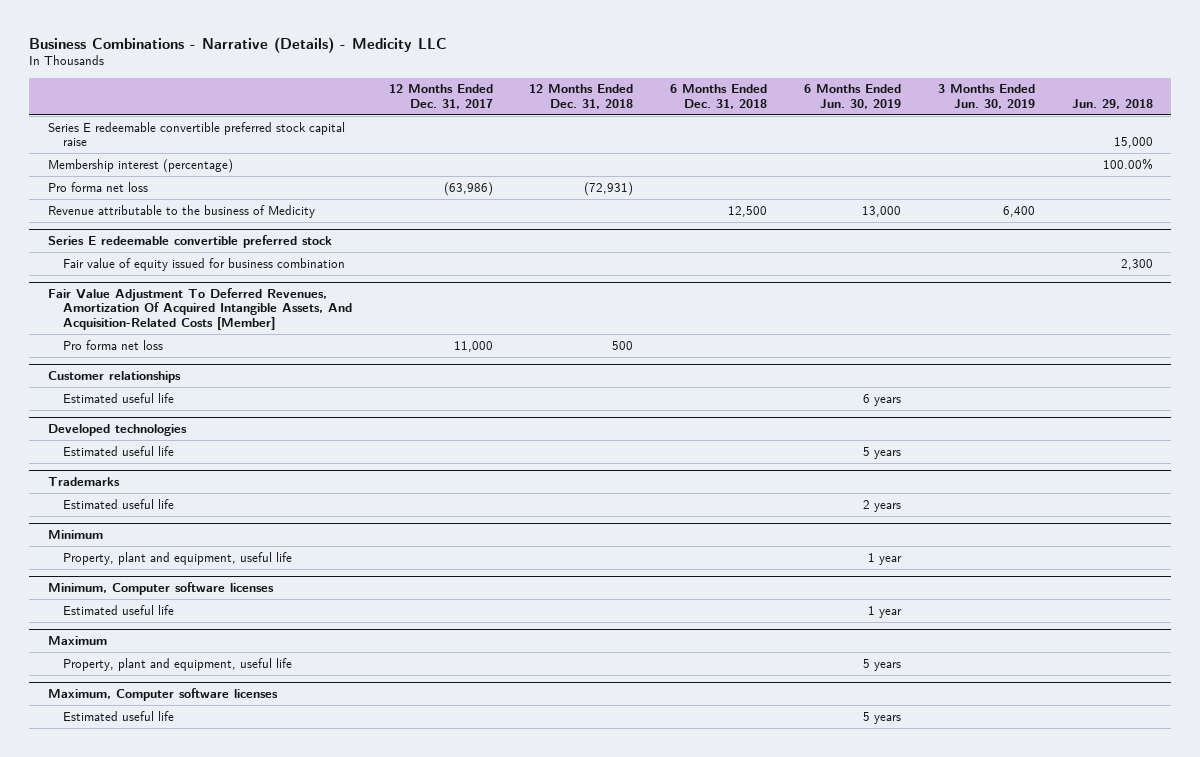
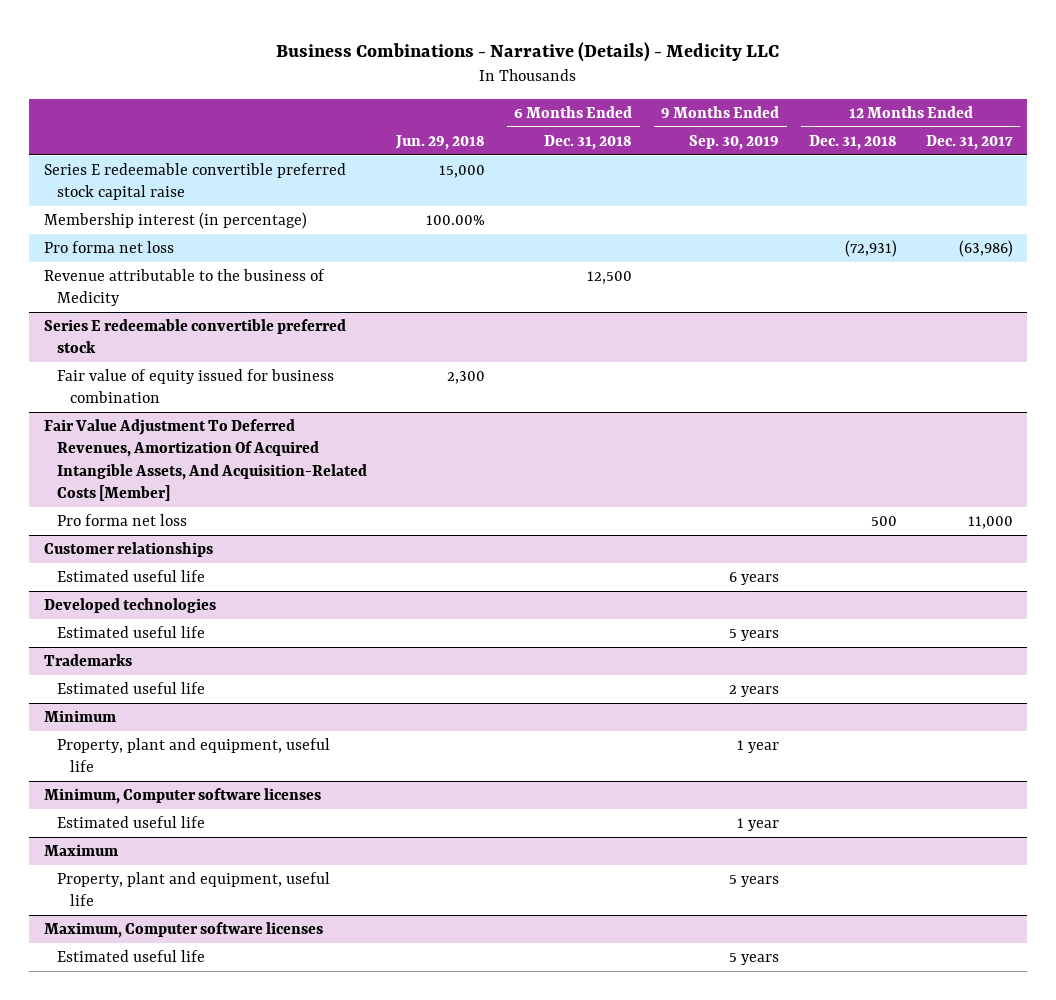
- | 12 Months Ended Dec. 31, 2017 | 12 Months Ended Dec. 31, 2018 | 6 Months Ended Dec. 31, 2018 | 6 Months Ended Jun. 30, 2019 | 3 Months Ended Jun. 30, 2019 | Jun. 29, 2018
+ | Jun. 29, 2018 | 6 Months Ended Dec. 31, 2018 | 9 Months Ended Sep. 30, 2019 | 12 Months Ended Dec. 31, 2018 | 12 Months Ended Dec. 31, 2017
- Membership interest (percentage) | | | | | | 100.00%
+ Membership interest (in percentage) | 100.00% | | | |

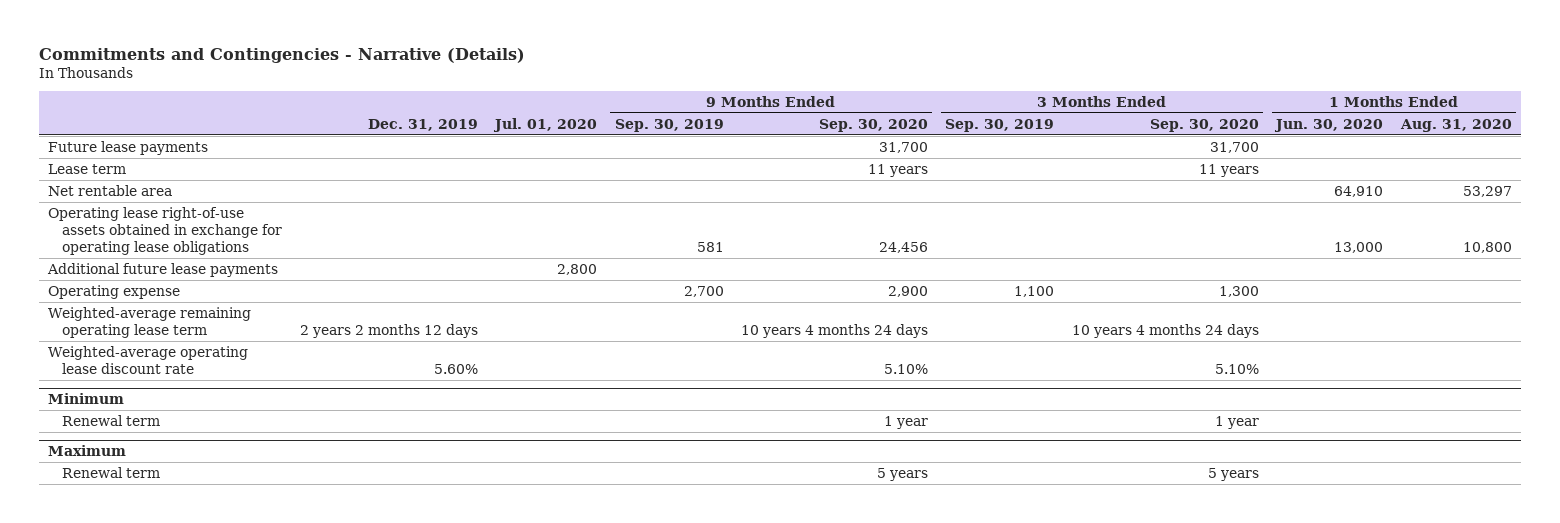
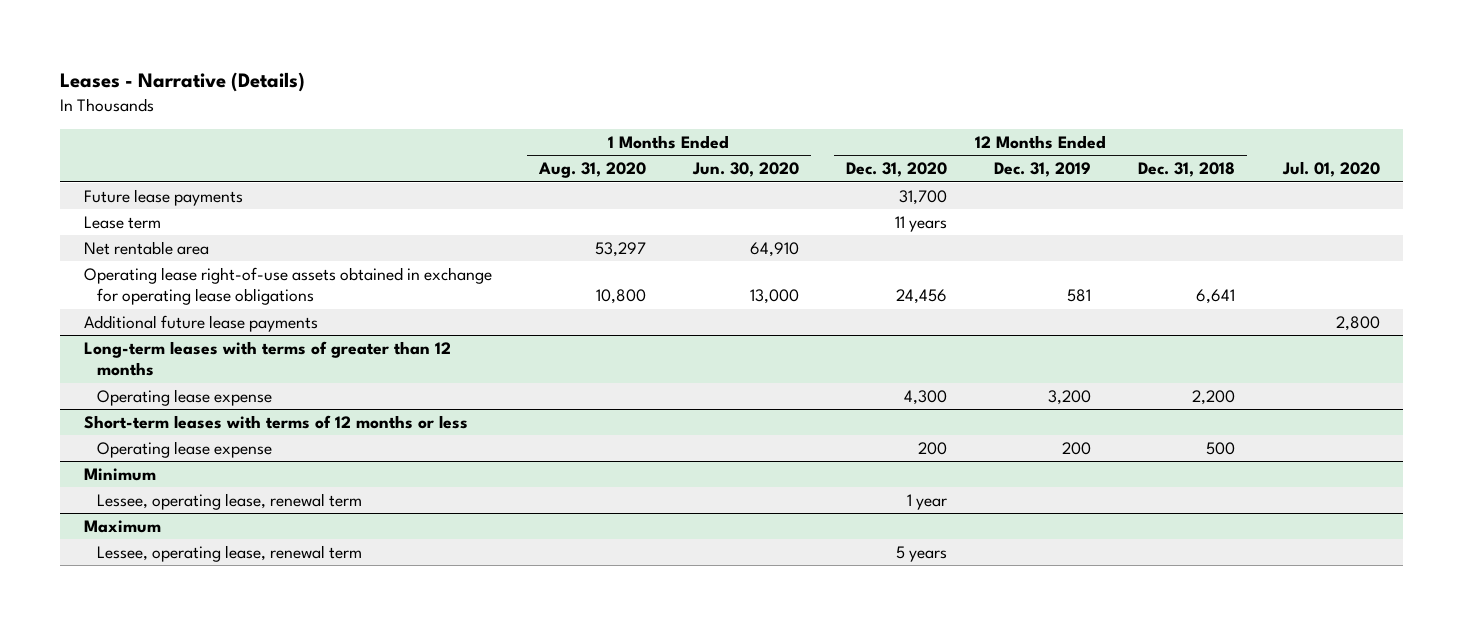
- Commitments and Contingencies - Narrative (Details)
+ Leases - Narrative (Details)
- | Dec. 31, 2019 | Jul. 01, 2020 | 9 Months Ended Sep. 30, 2019 | 9 Months Ended Sep. 30, 2020 | 3 Months Ended Sep. 30, 2019 | 3 Months Ended Sep. 30, 2020 | 1 Months Ended Jun. 30, 2020 | 1 Months Ended Aug. 31, 2020
+ | 1 Months Ended Aug. 31, 2020 | 1 Months Ended Jun. 30, 2020 | 12 Months Ended Dec. 31, 2020 | 12 Months Ended Dec. 31, 2019 | 12 Months Ended Dec. 31, 2018 | Jul. 01, 2020
- Operating expense | | | 2,700 | 2,900 | 1,100 | 1,300 | |
- Weighted-average remaining operating lease term | 2 years 2 months 12 days | | | 10 years 4 months 24 days | | 10 years 4 months 24 days | |
- Weighted-average operating lease discount rate | 5.60% | | | 5.10% | | 5.10% | |
+ Long-term leases with terms of greater than 12 months
+ Operating lease expense | | | 4,300 | 3,200 | 2,200 |
+ Short-term leases with terms of 12 months or less
+ Operating lease expense | | | 200 | 200 | 500 |
@ Minimum
- Renewal term | | | | 1 year | | 1 year | |
+ Lessee, operating lease, renewal term | | | 1 year | | |
@ Maximum
- Renewal term | | | | 5 years | | 5 years | |
+ Lessee, operating lease, renewal term | | | 5 years | | |

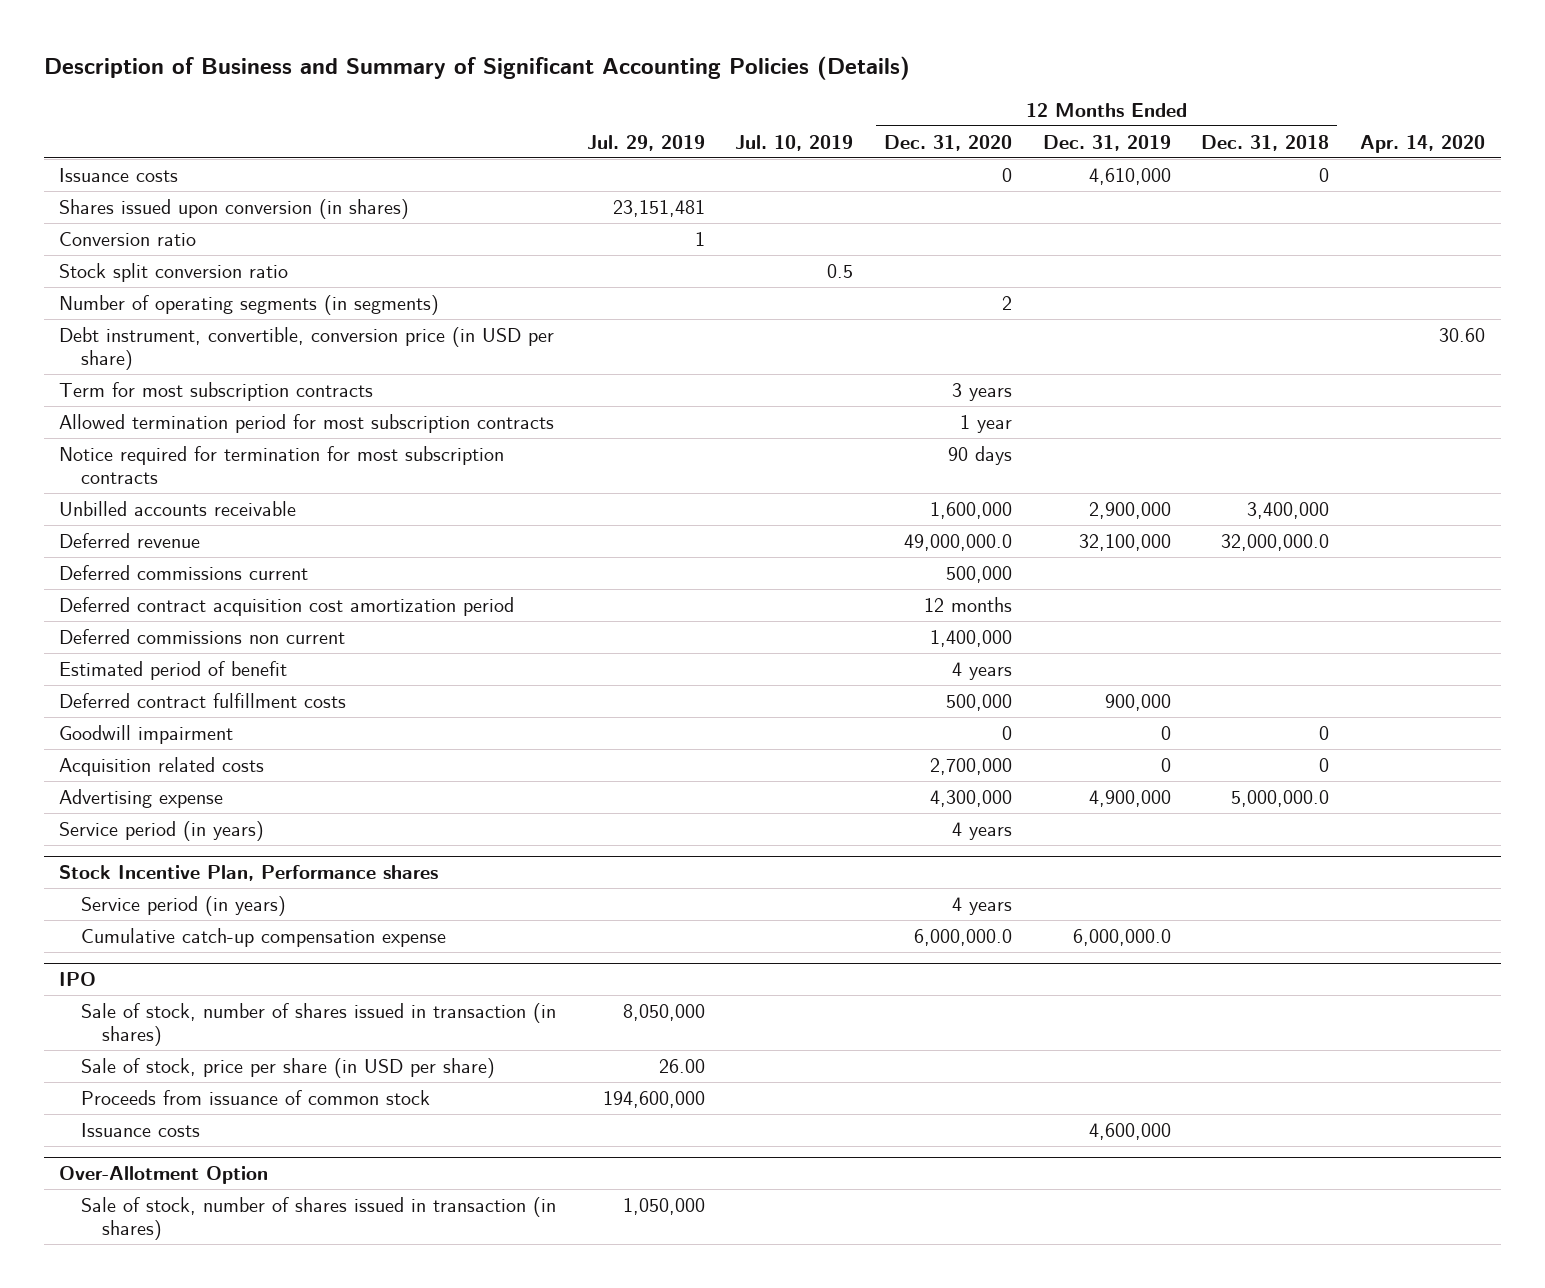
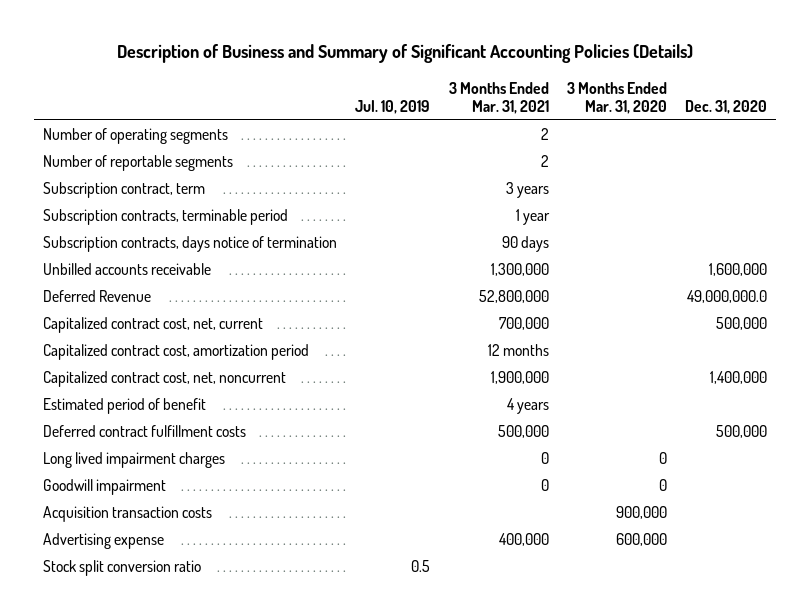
- | Jul. 29, 2019 | Jul. 10, 2019 | 12 Months Ended Dec. 31, 2020 | 12 Months Ended Dec. 31, 2019 | 12 Months Ended Dec. 31, 2018 | Apr. 14, 2020
+ | Jul. 10, 2019 | 3 Months Ended Mar. 31, 2021 | 3 Months Ended Mar. 31, 2020 | Dec. 31, 2020
- Issuance costs | | | 0 | 4,610,000 | 0 |
- Shares issued upon conversion (in shares) | 23,151,481 | | | | |
- Conversion ratio | 1 | | | | |
- Number of operating segments (in segments) | | | 2 | | |
- Debt instrument, convertible, conversion price (in USD per share) | | | | | | 30.60
- Term for most subscription contracts | | | 3 years | | |
- Allowed termination period for most subscription contracts | | | 1 year | | |
- Notice required for termination for most subscription contracts | | | 90 days | | |
+ Number of operating segments | | 2 | |
+ Number of reportable segments | | 2 | |
+ Subscription contract, term | | 3 years | |
+ Subscription contracts, terminable period | | 1 year | |
+ Subscription contracts, days notice of termination | | 90 days | |
- Deferred revenue | | | 49,000,000.0 | 32,100,000 | 32,000,000.0 |
- Deferred commissions current | | | 500,000 | | |
- Deferred contract acquisition cost amortization period | | | 12 months | | |
- Deferred commissions non current | | | 1,400,000 | | |
+ Deferred Revenue | | 52,800,000 | | 49,000,000.0
+ Capitalized contract cost, net, current | | 700,000 | | 500,000
+ Capitalized contract cost, amortization period | | 12 months | |
+ Capitalized contract cost, net, noncurrent | | 1,900,000 | | 1,400,000
+ Long lived impairment charges | | 0 | 0 |
- Acquisition related costs | | | 2,700,000 | 0 | 0 |
+ Acquisition transaction costs | | | 900,000 |
- Service period (in years) | | | 4 years | | |
- Stock Incentive Plan, Performance shares
- Service period (in years) | | | 4 years | | |
- Cumulative catch-up compensation expense | | | 6,000,000.0 | 6,000,000.0 | |
- IPO
- Sale of stock, number of shares issued in transaction (in shares) | 8,050,000 | | | | |
- Sale of stock, price per share (in USD per share) | 26.00 | | | | |
- Proceeds from issuance of common stock | 194,600,000 | | | | |
- Issuance costs | | | | 4,600,000 | |
- Over-Allotment Option
- Sale of stock, number of shares issued in transaction (in shares) | 1,050,000 | | | | |
moved down: Stock split conversion ratio | 0.5 | | |

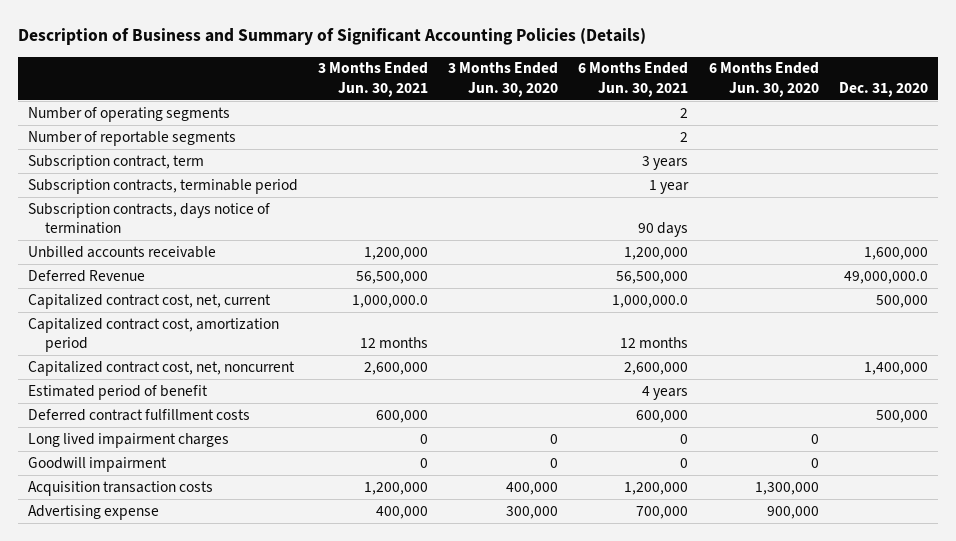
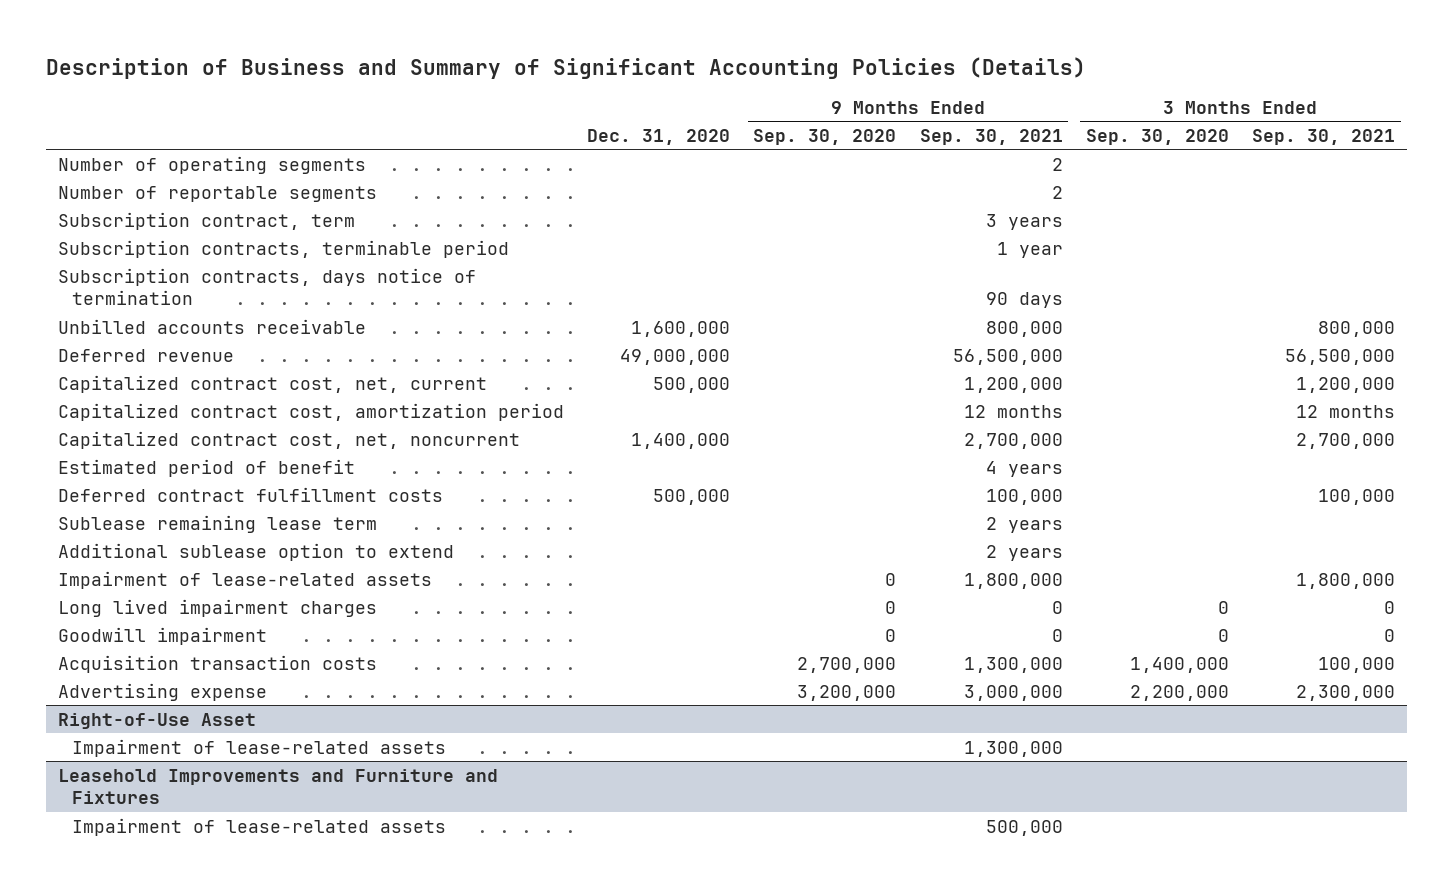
- | 3 Months Ended Jun. 30, 2021 | 3 Months Ended Jun. 30, 2020 | 6 Months Ended Jun. 30, 2021 | 6 Months Ended Jun. 30, 2020 | Dec. 31, 2020
+ | Dec. 31, 2020 | 9 Months Ended Sep. 30, 2020 | 9 Months Ended Sep. 30, 2021 | 3 Months Ended Sep. 30, 2020 | 3 Months Ended Sep. 30, 2021
- Deferred Revenue | 56,500,000 | | 56,500,000 | | 49,000,000.0
+ Deferred revenue | 49,000,000 | | 56,500,000 | | 56,500,000
+ Sublease remaining lease term | | | 2 years | |
+ Additional sublease option to extend | | | 2 years | |
+ Impairment of lease-related assets | | 0 | 1,800,000 | | 1,800,000
+ Right-of-Use Asset
+ Impairment of lease-related assets | | | 1,300,000 | |
+ Leasehold Improvements and Furniture and Fixtures
+ Impairment of lease-related assets | | | 500,000 | |

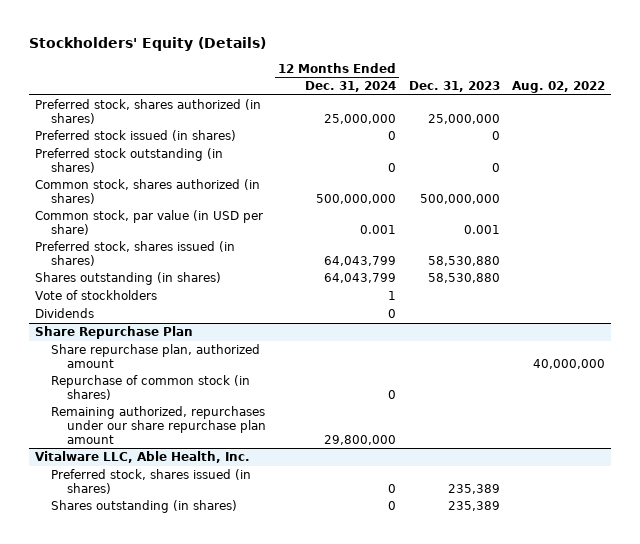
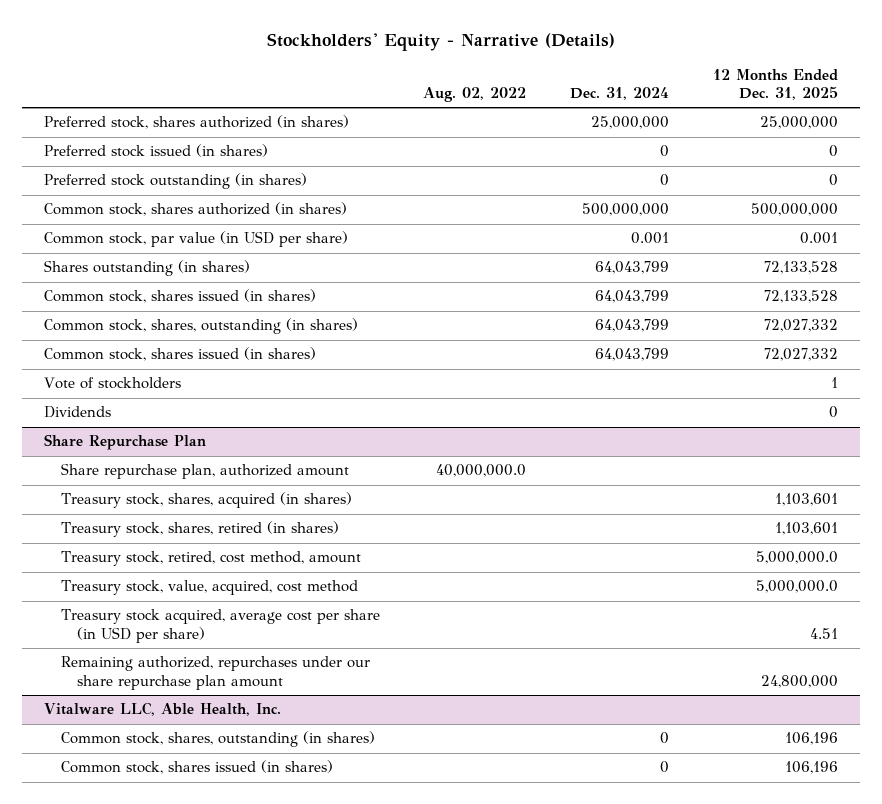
- Stockholders' Equity (Details)
+ Stockholders' Equity - Narrative (Details)
- | 12 Months Ended Dec. 31, 2024 | Dec. 31, 2023 | Aug. 02, 2022
+ | Aug. 02, 2022 | Dec. 31, 2024 | 12 Months Ended Dec. 31, 2025
- Preferred stock, shares issued (in shares) | 64,043,799 | 58,530,880 |
+ Common stock, shares issued (in shares) | | 64,043,799 | 72,133,528
+ Common stock, shares, outstanding (in shares) | | 64,043,799 | 72,027,332
+ Common stock, shares issued (in shares) | | 64,043,799 | 72,027,332
@ Share Repurchase Plan
- Share repurchase plan, authorized amount | | | 40,000,000
- Repurchase of common stock (in shares) | 0 | |
+ Share repurchase plan, authorized amount | 40,000,000.0 | |
+ Treasury stock, shares, acquired (in shares) | | | 1,103,601
+ Treasury stock, shares, retired (in shares) | | | 1,103,601
+ Treasury stock, retired, cost method, amount | | | 5,000,000.0
+ Treasury stock, value, acquired, cost method | | | 5,000,000.0
+ Treasury stock acquired, average cost per share (in USD per share) | | | 4.51
@ Vitalware LLC, Able Health, Inc.
- Preferred stock, shares issued (in shares) | 0 | 235,389 |
- Shares outstanding (in shares) | 0 | 235,389 |
+ Common stock, shares, outstanding (in shares) | | 0 | 106,196
+ Common stock, shares issued (in shares) | | 0 | 106,196

